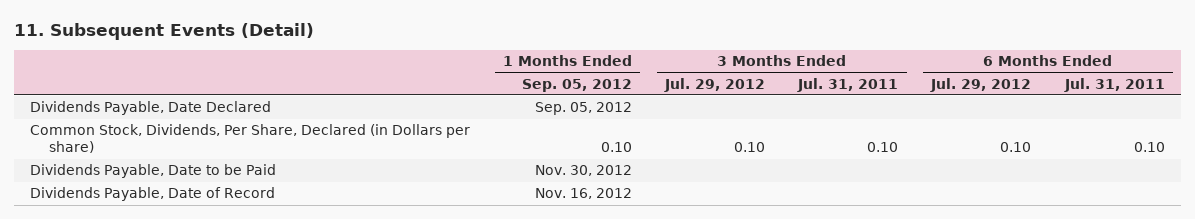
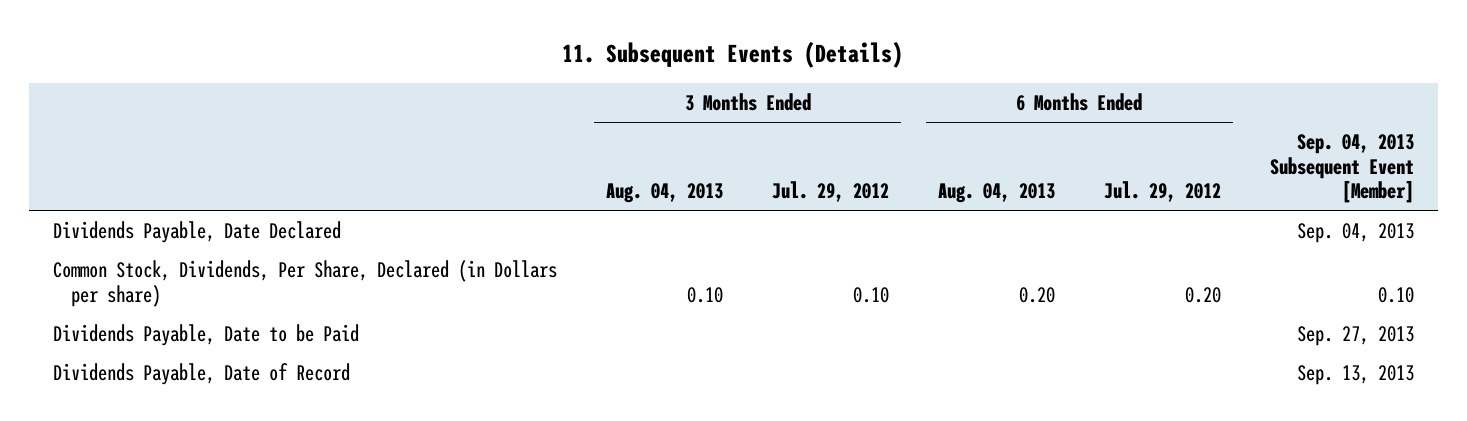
- 11. Subsequent Events (Detail)
+ 11. Subsequent Events (Details)
- | 1 Months Ended Sep. 05, 2012 | 3 Months Ended Jul. 29, 2012 | 3 Months Ended Jul. 31, 2011 | 6 Months Ended Jul. 29, 2012 | 6 Months Ended Jul. 31, 2011
+ | 3 Months Ended Aug. 04, 2013 | 3 Months Ended Jul. 29, 2012 | 6 Months Ended Aug. 04, 2013 | 6 Months Ended Jul. 29, 2012 | Sep. 04, 2013 Subsequent Event [Member]
- Common Stock, Dividends, Per Share, Declared (in Dollars per share) | 0.10 | 0.10 | 0.10 | 0.10 | 0.10
+ Common Stock, Dividends, Per Share, Declared (in Dollars per share) | 0.10 | 0.10 | 0.20 | 0.20 | 0.10

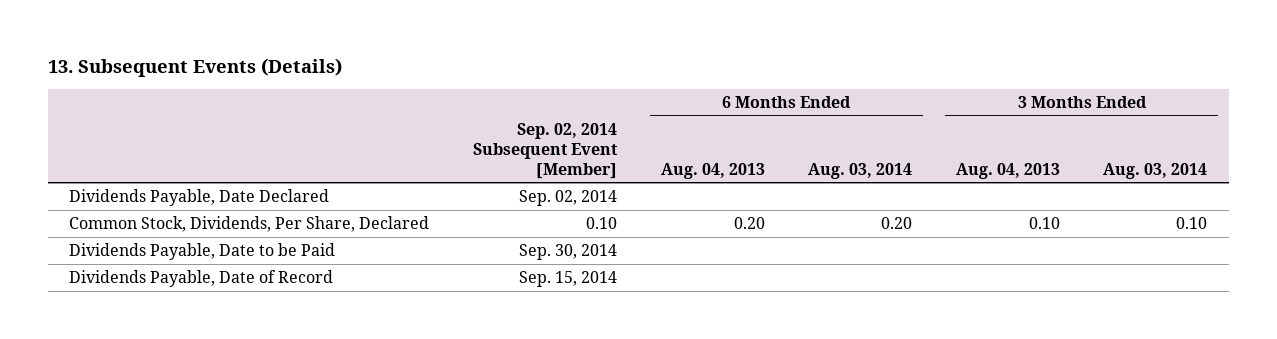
- 11. Subsequent Events (Details)
+ 13. Subsequent Events (Details)
- | 3 Months Ended Aug. 04, 2013 | 3 Months Ended Jul. 29, 2012 | 6 Months Ended Aug. 04, 2013 | 6 Months Ended Jul. 29, 2012 | Sep. 04, 2013 Subsequent Event [Member]
+ | Sep. 02, 2014 Subsequent Event [Member] | 6 Months Ended Aug. 04, 2013 | 6 Months Ended Aug. 03, 2014 | 3 Months Ended Aug. 04, 2013 | 3 Months Ended Aug. 03, 2014
- Common Stock, Dividends, Per Share, Declared (in Dollars per share) | 0.10 | 0.10 | 0.20 | 0.20 | 0.10
+ Common Stock, Dividends, Per Share, Declared | 0.10 | 0.20 | 0.20 | 0.10 | 0.10

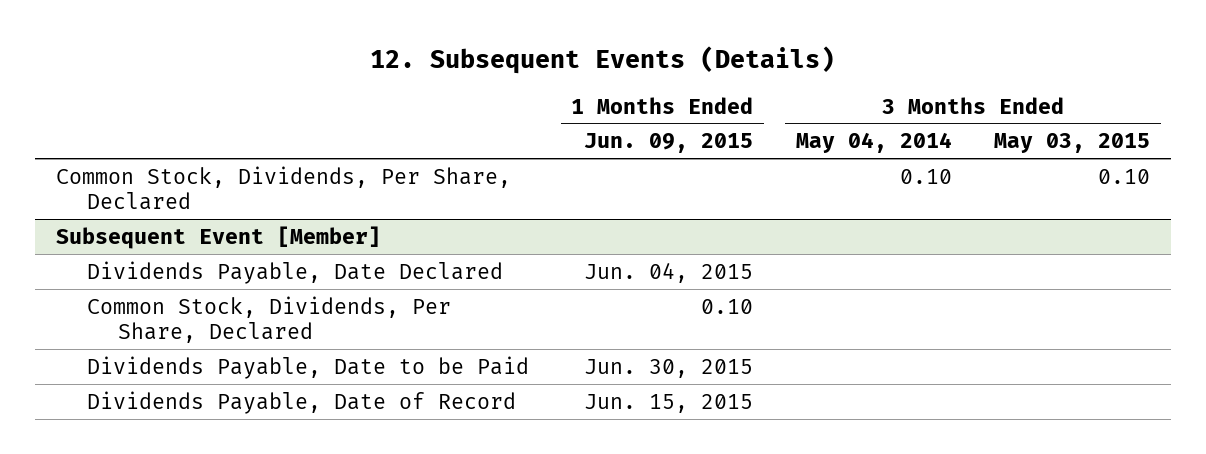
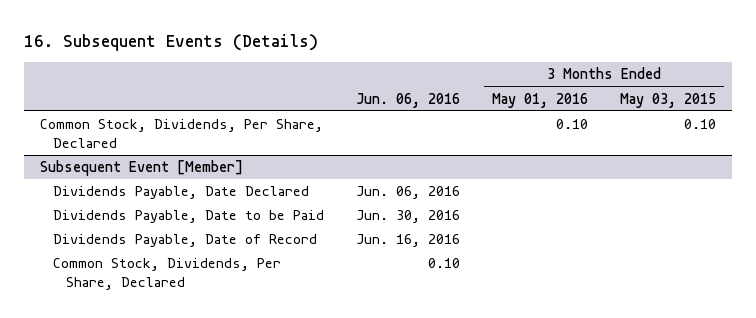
- 12. Subsequent Events (Details)
+ 16. Subsequent Events (Details)
- | 1 Months Ended Jun. 09, 2015 | 3 Months Ended May 04, 2014 | 3 Months Ended May 03, 2015
+ | Jun. 06, 2016 | 3 Months Ended May 01, 2016 | 3 Months Ended May 03, 2015
@ Subsequent Event [Member]
moved down: Common Stock, Dividends, Per Share, Declared | 0.10 | |

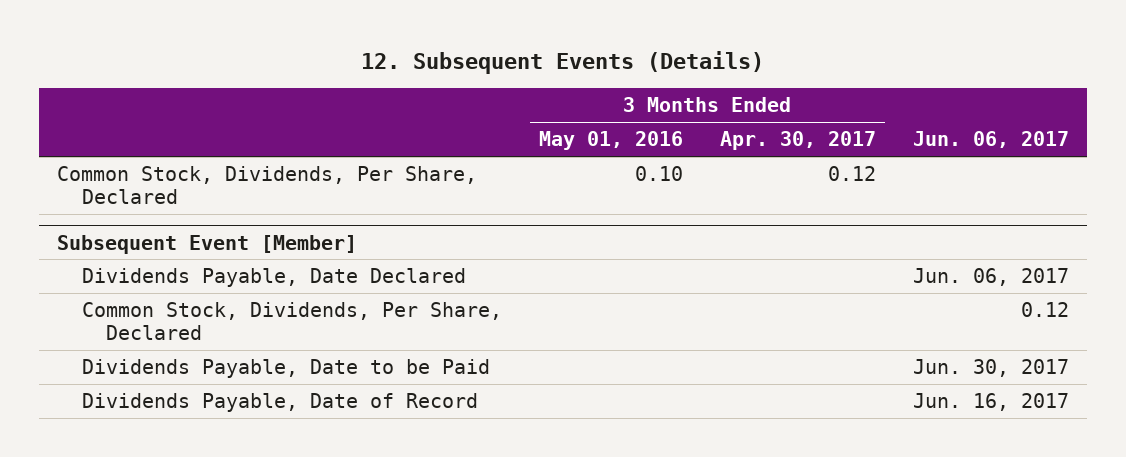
- 16. Subsequent Events (Details)
+ 12. Subsequent Events (Details)
- | Jun. 06, 2016 | 3 Months Ended May 01, 2016 | 3 Months Ended May 03, 2015
+ | 3 Months Ended May 01, 2016 | 3 Months Ended Apr. 30, 2017 | Jun. 06, 2017
@ Subsequent Event [Member]
moved up: Common Stock, Dividends, Per Share, Declared | | | 0.12

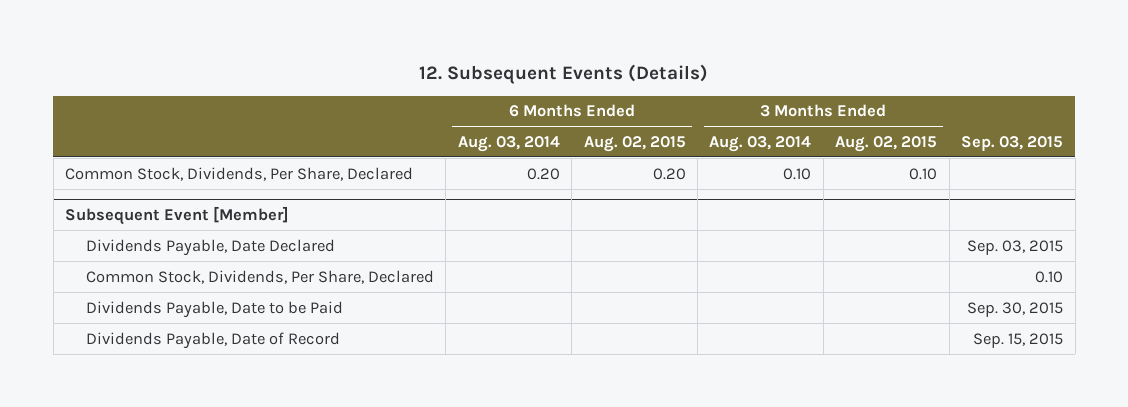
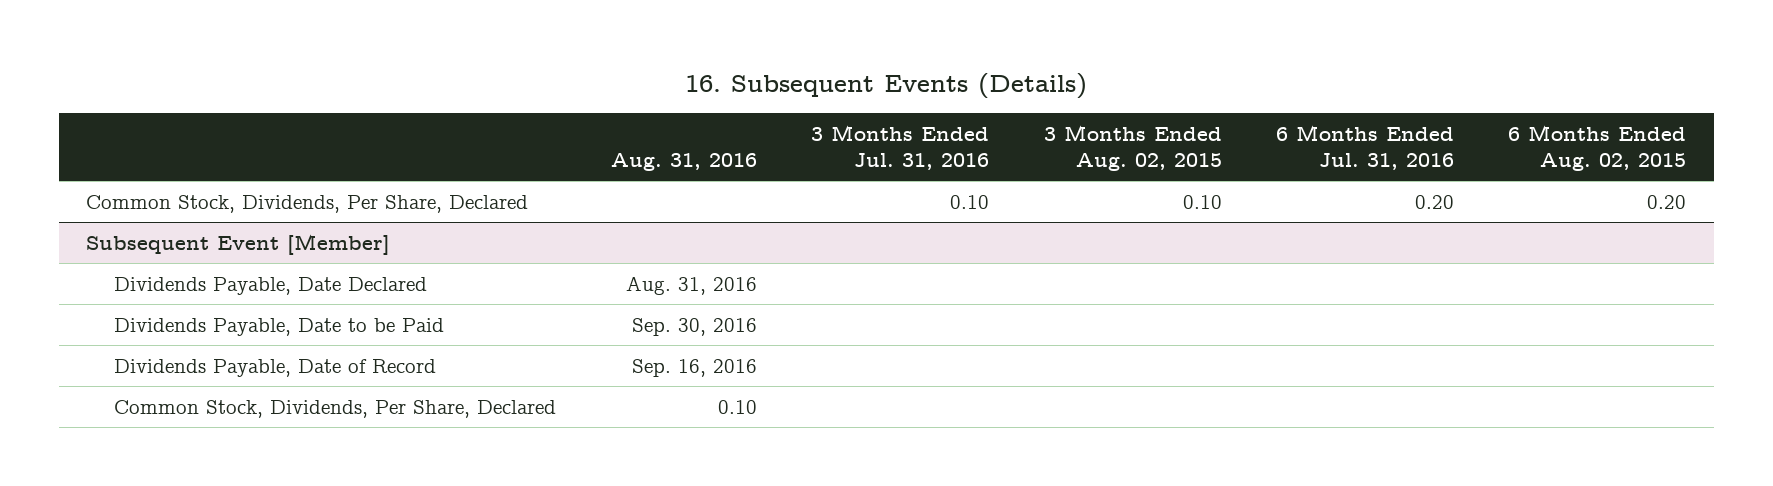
- 12. Subsequent Events (Details)
+ 16. Subsequent Events (Details)
- | 6 Months Ended Aug. 03, 2014 | 6 Months Ended Aug. 02, 2015 | 3 Months Ended Aug. 03, 2014 | 3 Months Ended Aug. 02, 2015 | Sep. 03, 2015
+ | Aug. 31, 2016 | 3 Months Ended Jul. 31, 2016 | 3 Months Ended Aug. 02, 2015 | 6 Months Ended Jul. 31, 2016 | 6 Months Ended Aug. 02, 2015
@ Subsequent Event [Member]
moved down: Common Stock, Dividends, Per Share, Declared | 0.10 | | | |

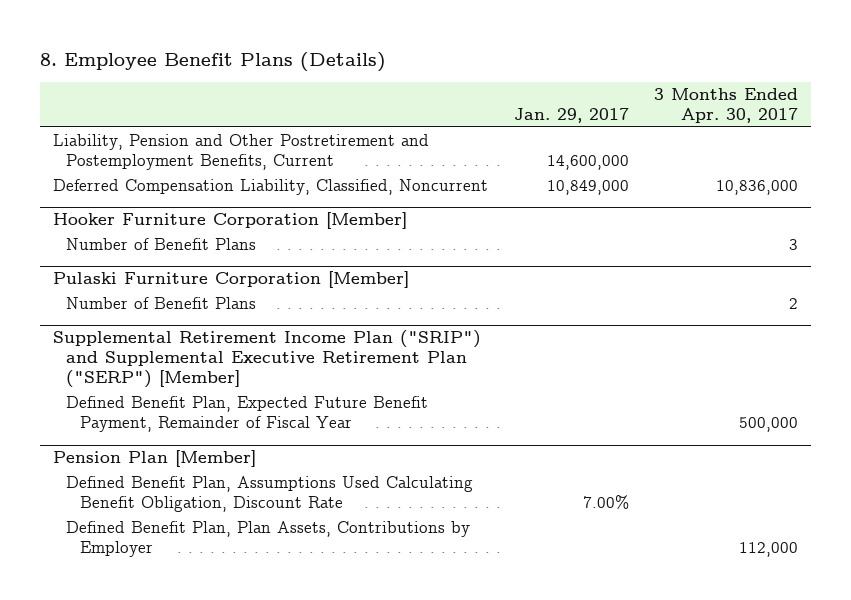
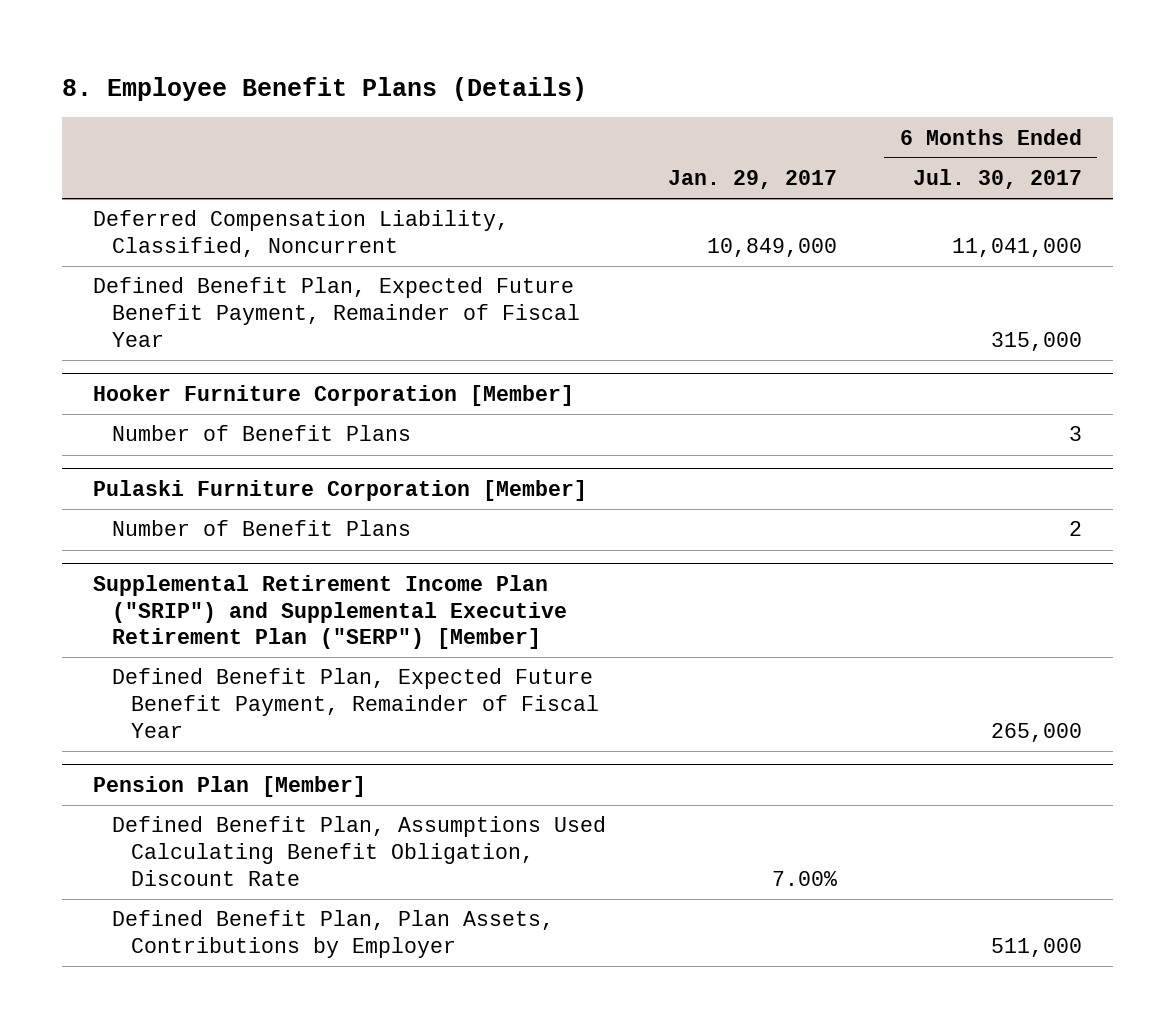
- | Jan. 29, 2017 | 3 Months Ended Apr. 30, 2017
+ | Jan. 29, 2017 | 6 Months Ended Jul. 30, 2017
- Liability, Pension and Other Postretirement and Postemployment Benefits, Current | 14,600,000 |
+ Defined Benefit Plan, Expected Future Benefit Payment, Remainder of Fiscal Year | | 315,000

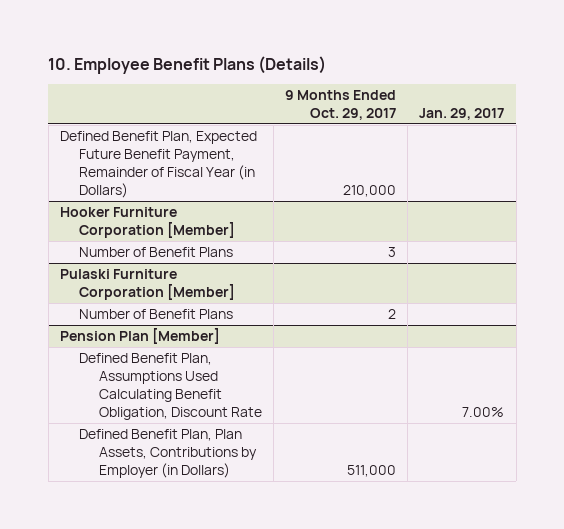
- 8. Employee Benefit Plans (Details)
+ 10. Employee Benefit Plans (Details)
- | Jan. 29, 2017 | 6 Months Ended Jul. 30, 2017
+ | 9 Months Ended Oct. 29, 2017 | Jan. 29, 2017
- Deferred Compensation Liability, Classified, Noncurrent | 10,849,000 | 11,041,000
- Defined Benefit Plan, Expected Future Benefit Payment, Remainder of Fiscal Year | | 315,000
+ Defined Benefit Plan, Expected Future Benefit Payment, Remainder of Fiscal Year (in Dollars) | 210,000 |
- Supplemental Retirement Income Plan ("SRIP") and Supplemental Executive Retirement Plan ("SERP") [Member]
- Defined Benefit Plan, Expected Future Benefit Payment, Remainder of Fiscal Year | | 265,000
@ Pension Plan [Member]
- Defined Benefit Plan, Plan Assets, Contributions by Employer | | 511,000
+ Defined Benefit Plan, Plan Assets, Contributions by Employer (in Dollars) | 511,000 |

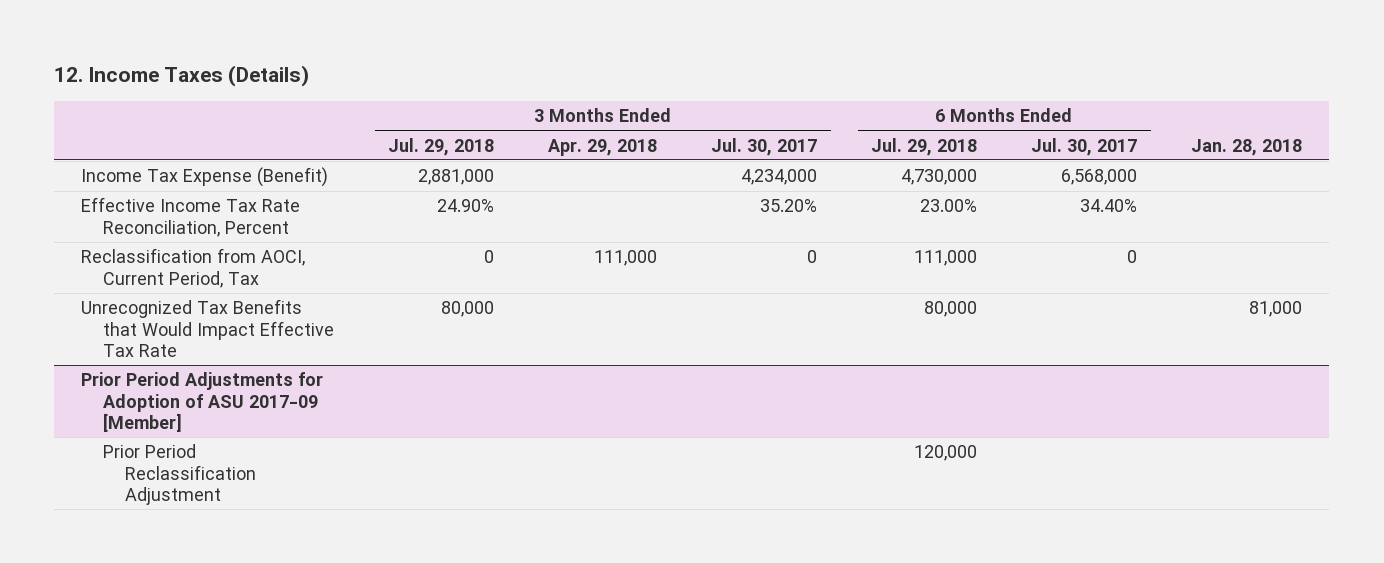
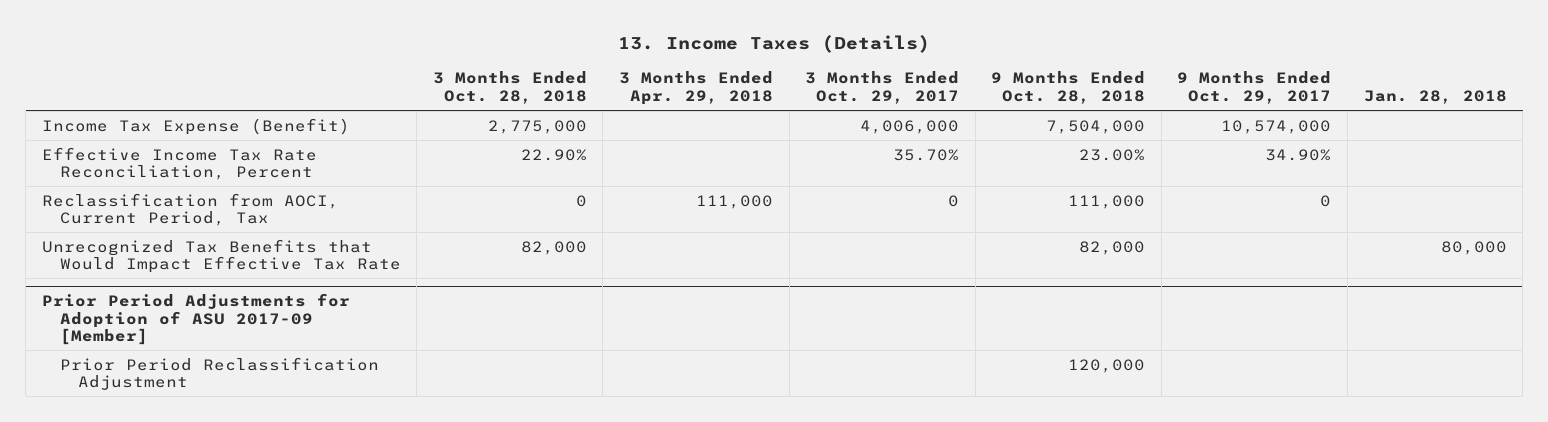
- 12. Income Taxes (Details)
+ 13. Income Taxes (Details)
- | 3 Months Ended Jul. 29, 2018 | 3 Months Ended Apr. 29, 2018 | 3 Months Ended Jul. 30, 2017 | 6 Months Ended Jul. 29, 2018 | 6 Months Ended Jul. 30, 2017 | Jan. 28, 2018
+ | 3 Months Ended Oct. 28, 2018 | 3 Months Ended Apr. 29, 2018 | 3 Months Ended Oct. 29, 2017 | 9 Months Ended Oct. 28, 2018 | 9 Months Ended Oct. 29, 2017 | Jan. 28, 2018
- Unrecognized Tax Benefits that Would Impact Effective Tax Rate | 80,000 | | | 80,000 | | 81,000
+ Unrecognized Tax Benefits that Would Impact Effective Tax Rate | 82,000 | | | 82,000 | | 80,000

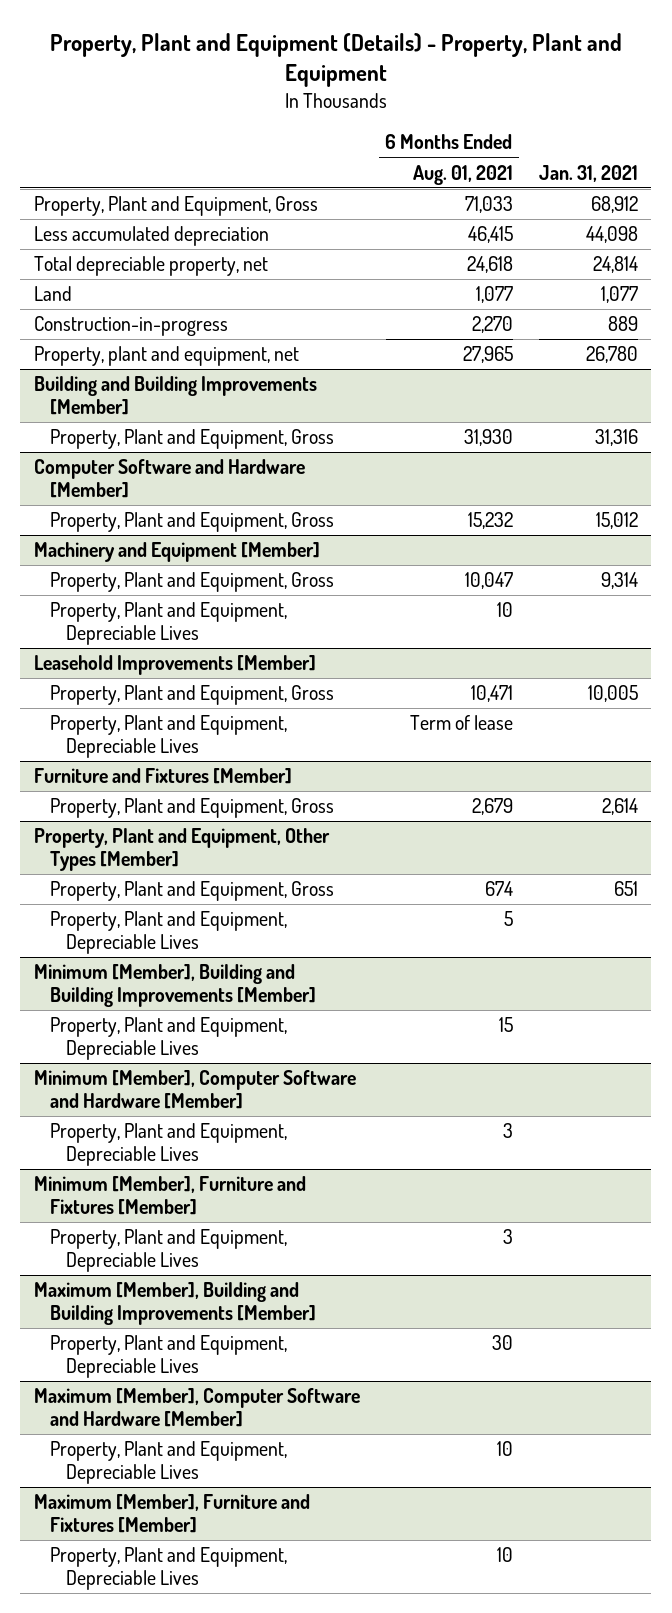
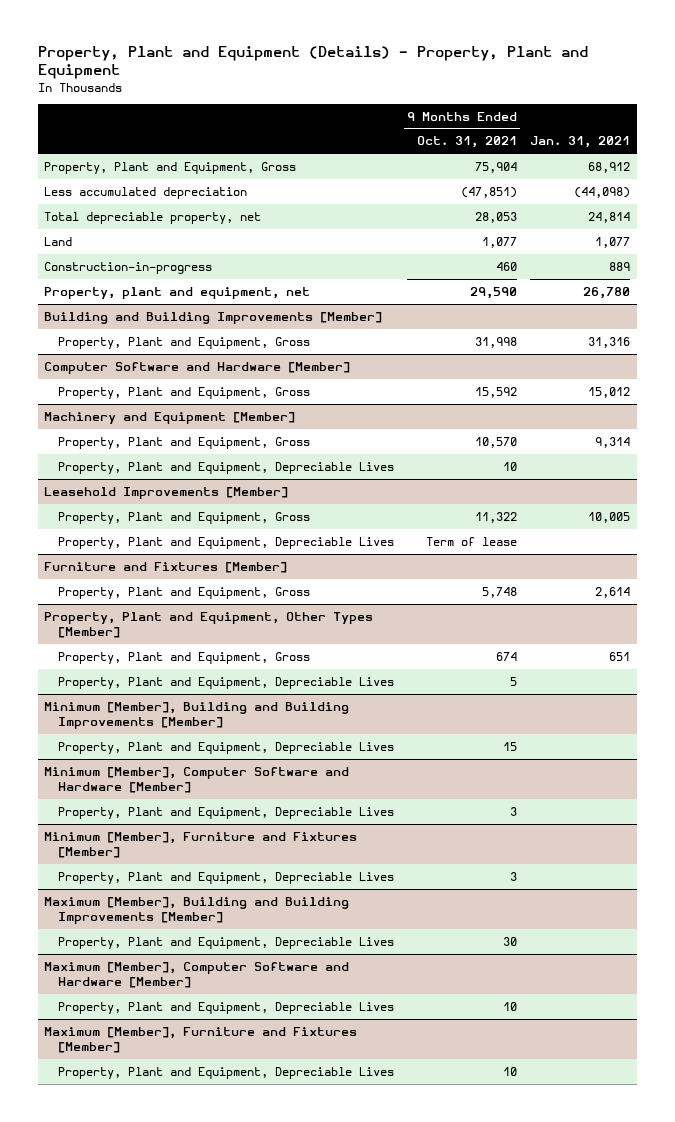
- | 6 Months Ended Aug. 01, 2021 | Jan. 31, 2021
+ | 9 Months Ended Oct. 31, 2021 | Jan. 31, 2021
- Less accumulated depreciation | 46,415 | 44,098
+ Less accumulated depreciation | (47,851) | (44,098)

